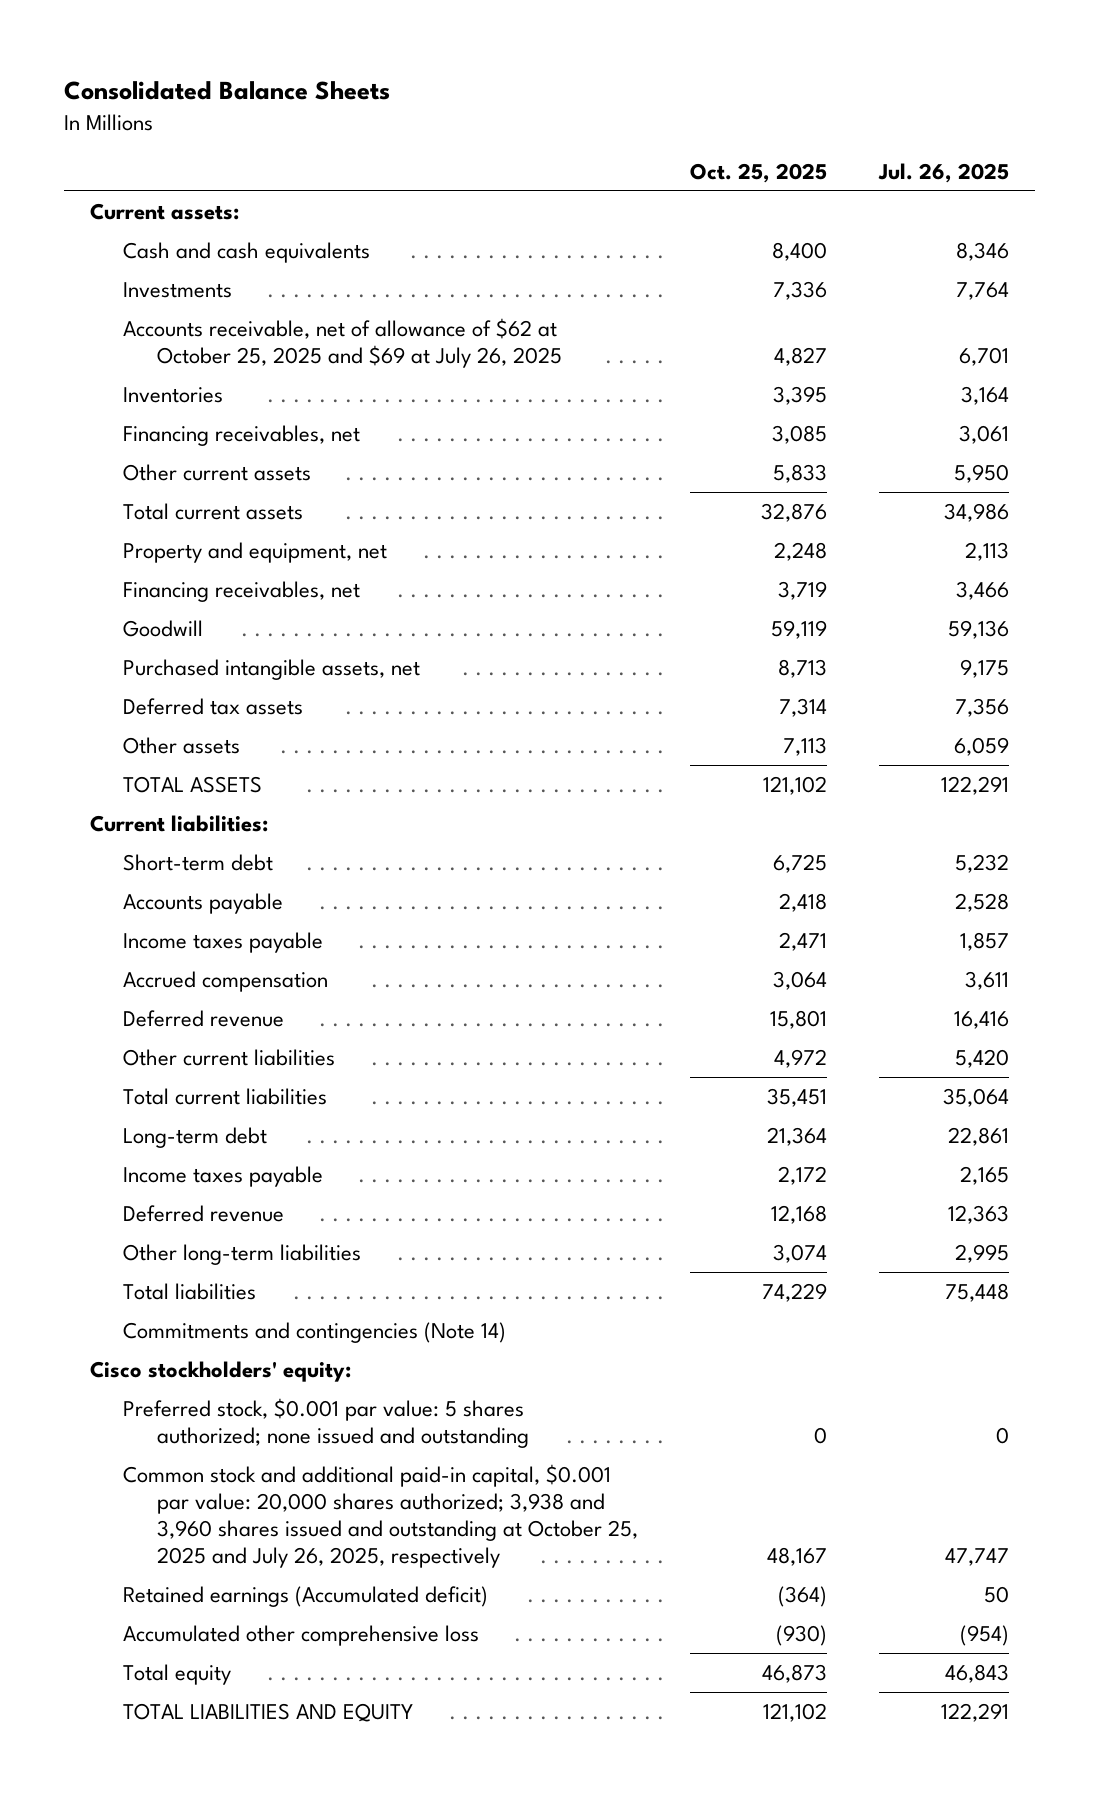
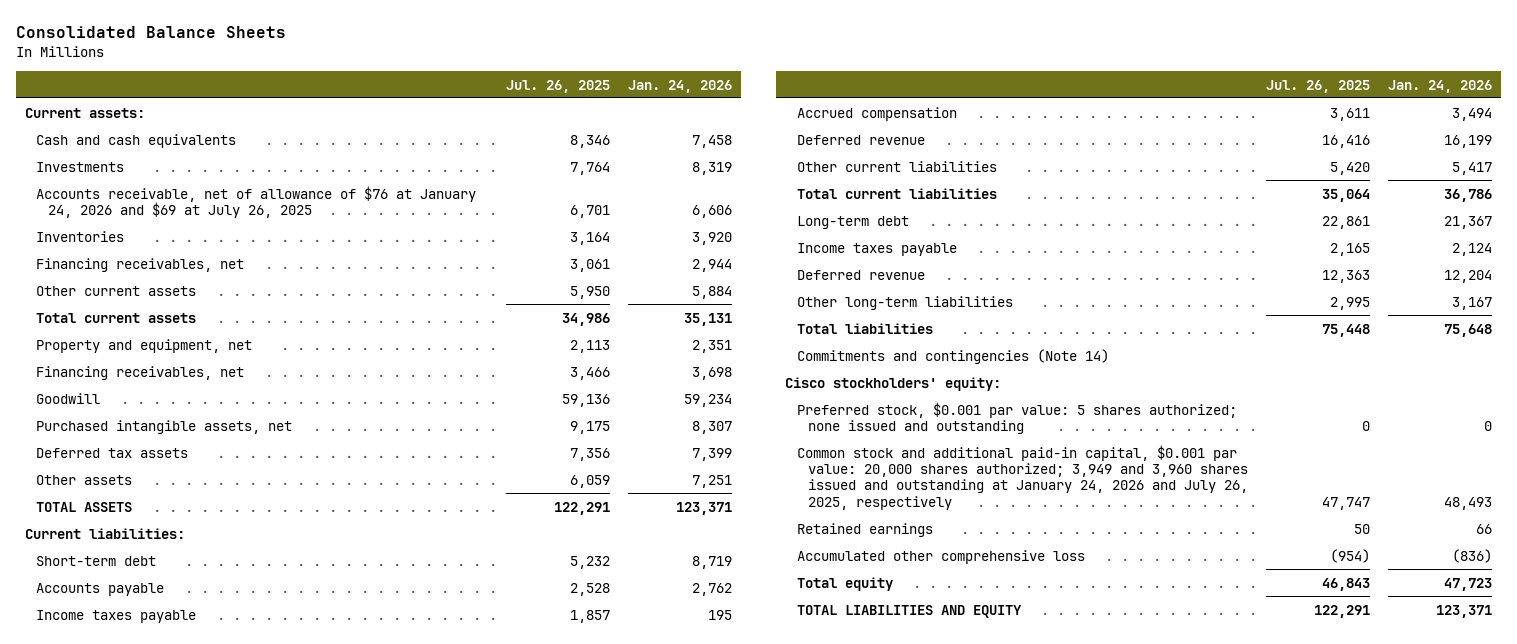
- | Oct. 25, 2025 | Jul. 26, 2025
+ | Jul. 26, 2025 | Jan. 24, 2026
- Accounts receivable, net of allowance of $62 at October 25, 2025 and $69 at July 26, 2025 | 4,827 | 6,701
+ Accounts receivable, net of allowance of $76 at January 24, 2026 and $69 at July 26, 2025 | 6,701 | 6,606
- Common stock and additional paid-in capital, $0.001 par value: 20,000 shares authorized; 3,938 and 3,960 shares issued and outstanding at October 25, 2025 and July 26, 2025, respectively | 48,167 | 47,747
- Retained earnings (Accumulated deficit) | (364) | 50
+ Common stock and additional paid-in capital, $0.001 par value: 20,000 shares authorized; 3,949 and 3,960 shares issued and outstanding at January 24, 2026 and July 26, 2025, respectively | 47,747 | 48,493
+ Retained earnings | 50 | 66

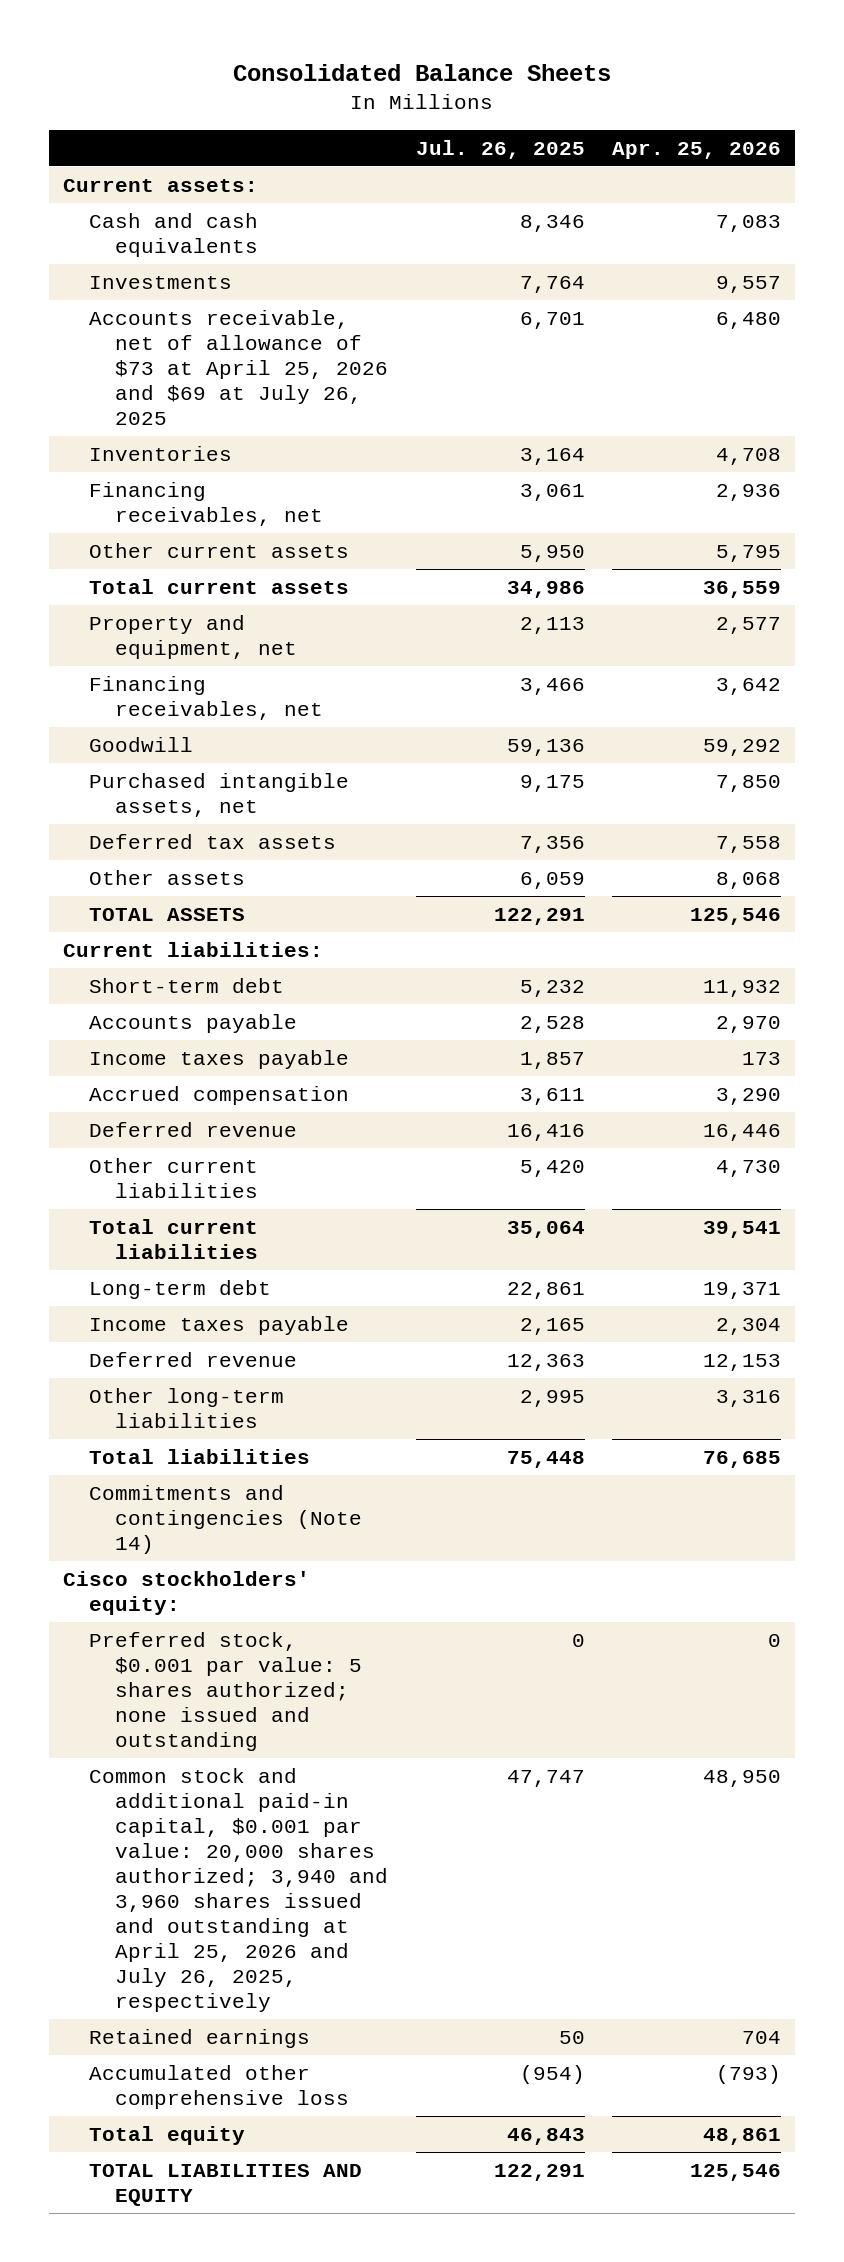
- | Jul. 26, 2025 | Jan. 24, 2026
+ | Jul. 26, 2025 | Apr. 25, 2026
- Accounts receivable, net of allowance of $76 at January 24, 2026 and $69 at July 26, 2025 | 6,701 | 6,606
+ Accounts receivable, net of allowance of $73 at April 25, 2026 and $69 at July 26, 2025 | 6,701 | 6,480
- Common stock and additional paid-in capital, $0.001 par value: 20,000 shares authorized; 3,949 and 3,960 shares issued and outstanding at January 24, 2026 and July 26, 2025, respectively | 47,747 | 48,493
+ Common stock and additional paid-in capital, $0.001 par value: 20,000 shares authorized; 3,940 and 3,960 shares issued and outstanding at April 25, 2026 and July 26, 2025, respectively | 47,747 | 48,950

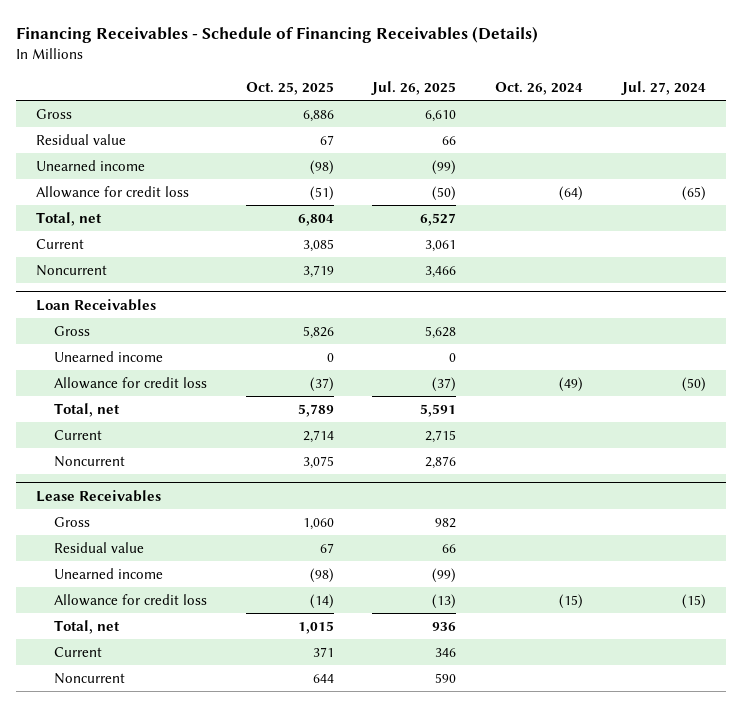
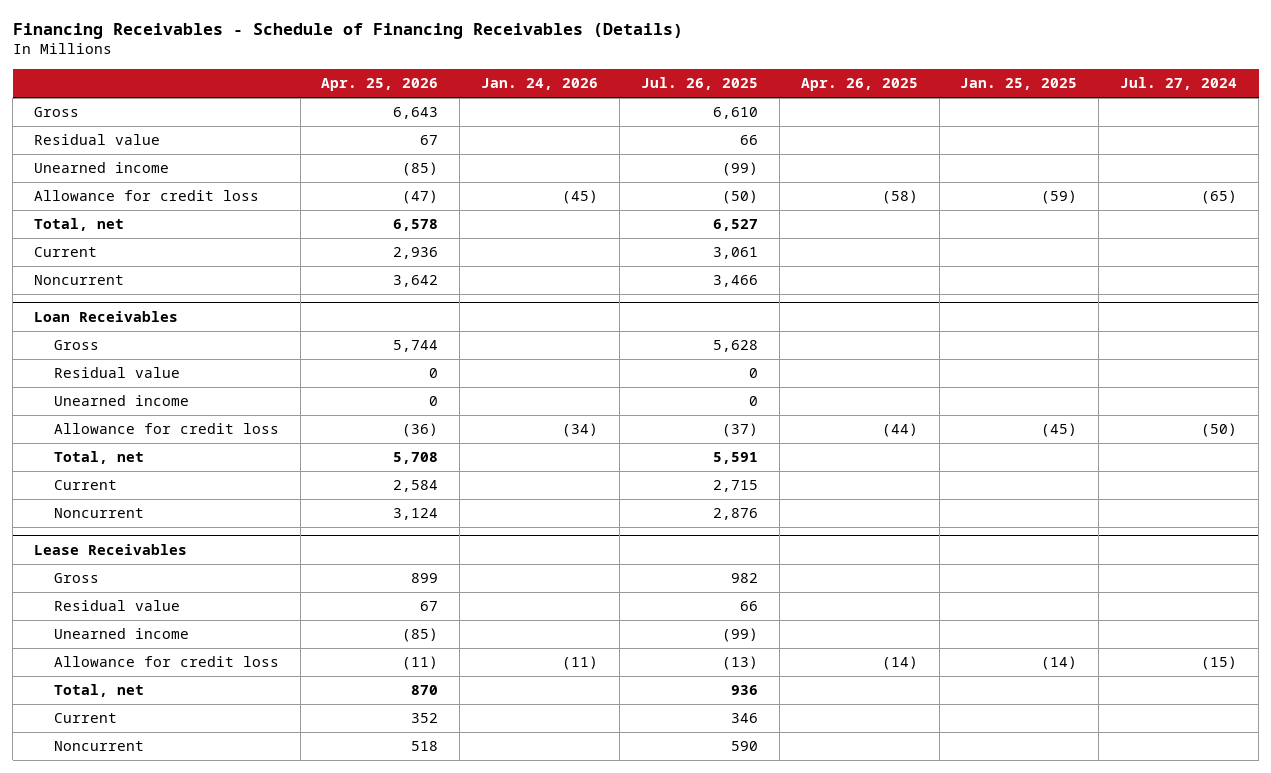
- | Oct. 25, 2025 | Jul. 26, 2025 | Oct. 26, 2024 | Jul. 27, 2024
+ | Apr. 25, 2026 | Jan. 24, 2026 | Jul. 26, 2025 | Apr. 26, 2025 | Jan. 25, 2025 | Jul. 27, 2024
@ Loan Receivables
+ Residual value | 0 | | 0 | | |

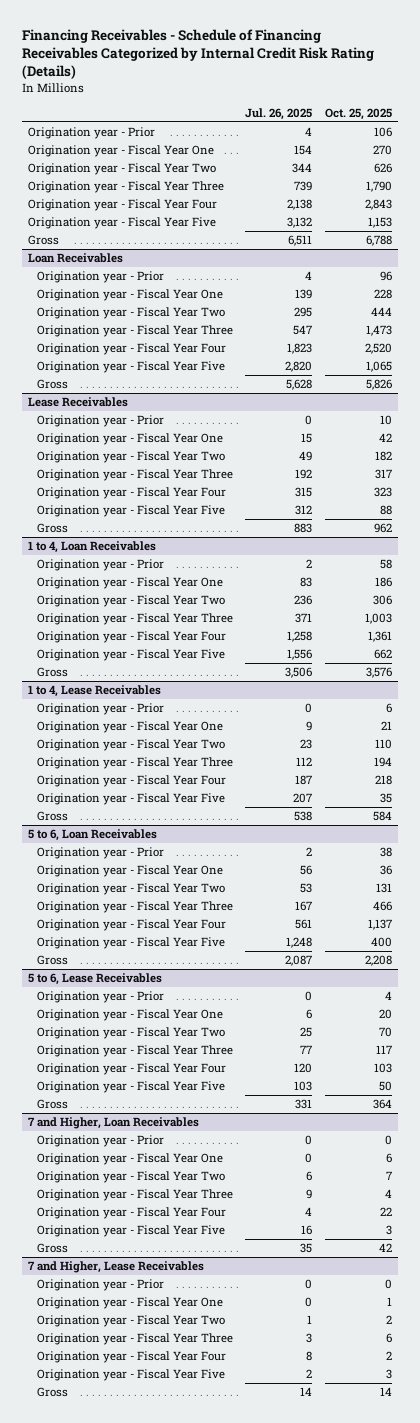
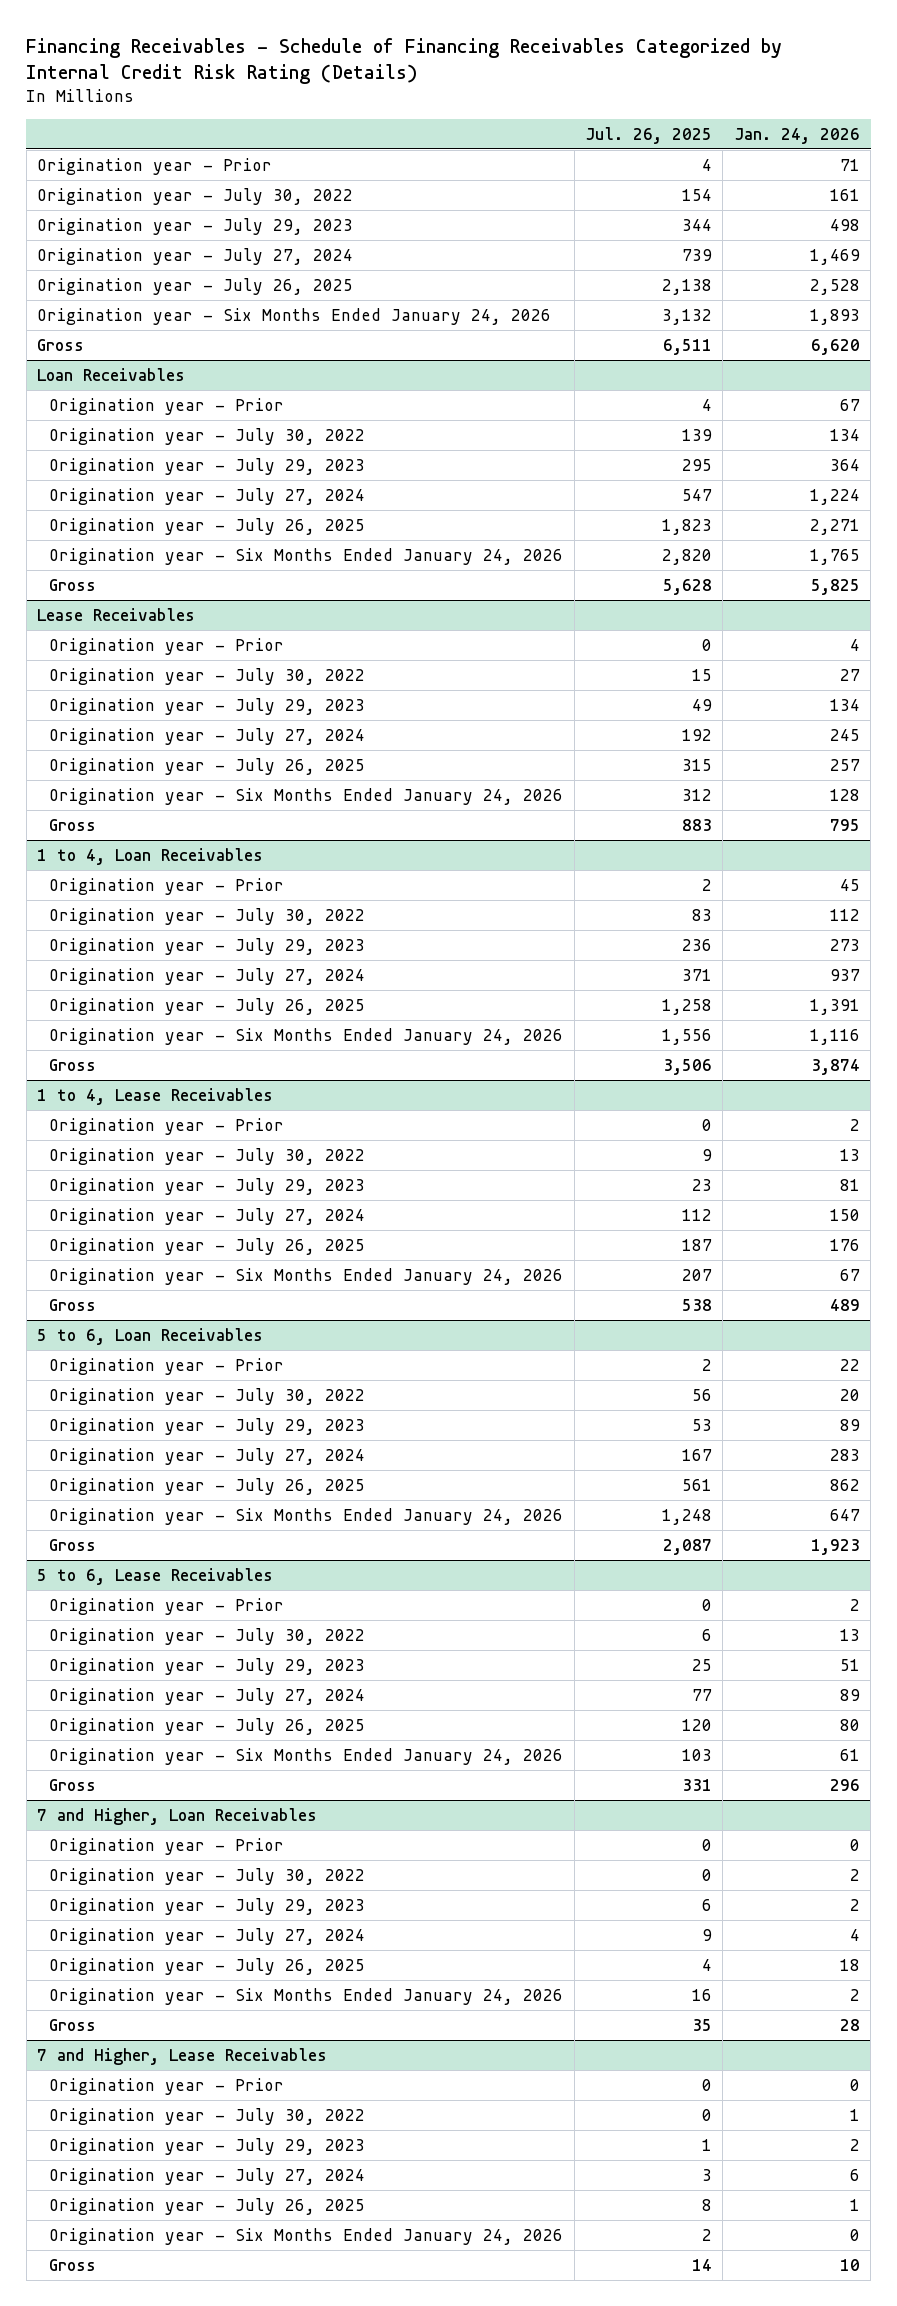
- | Jul. 26, 2025 | Oct. 25, 2025
+ | Jul. 26, 2025 | Jan. 24, 2026
- Origination year - Fiscal Year One | 154 | 270
- Origination year - Fiscal Year Two | 344 | 626
- Origination year - Fiscal Year Three | 739 | 1,790
- Origination year - Fiscal Year Four | 2,138 | 2,843
- Origination year - Fiscal Year Five | 3,132 | 1,153
+ Origination year - July 30, 2022 | 154 | 161
+ Origination year - July 29, 2023 | 344 | 498
+ Origination year - July 27, 2024 | 739 | 1,469
+ Origination year - July 26, 2025 | 2,138 | 2,528
+ Origination year - Six Months Ended January 24, 2026 | 3,132 | 1,893
@ Loan Receivables
- Origination year - Fiscal Year One | 139 | 228
- Origination year - Fiscal Year Two | 295 | 444
- Origination year - Fiscal Year Three | 547 | 1,473
- Origination year - Fiscal Year Four | 1,823 | 2,520
- Origination year - Fiscal Year Five | 2,820 | 1,065
+ Origination year - July 30, 2022 | 139 | 134
+ Origination year - July 29, 2023 | 295 | 364
+ Origination year - July 27, 2024 | 547 | 1,224
+ Origination year - July 26, 2025 | 1,823 | 2,271
+ Origination year - Six Months Ended January 24, 2026 | 2,820 | 1,765
@ Lease Receivables
- Origination year - Fiscal Year One | 15 | 42
- Origination year - Fiscal Year Two | 49 | 182
- Origination year - Fiscal Year Three | 192 | 317
- Origination year - Fiscal Year Four | 315 | 323
- Origination year - Fiscal Year Five | 312 | 88
+ Origination year - July 30, 2022 | 15 | 27
+ Origination year - July 29, 2023 | 49 | 134
+ Origination year - July 27, 2024 | 192 | 245
+ Origination year - July 26, 2025 | 315 | 257
+ Origination year - Six Months Ended January 24, 2026 | 312 | 128
@ 1 to 4, Loan Receivables
- Origination year - Fiscal Year One | 83 | 186
- Origination year - Fiscal Year Two | 236 | 306
- Origination year - Fiscal Year Three | 371 | 1,003
- Origination year - Fiscal Year Four | 1,258 | 1,361
- Origination year - Fiscal Year Five | 1,556 | 662
+ Origination year - July 30, 2022 | 83 | 112
+ Origination year - July 29, 2023 | 236 | 273
+ Origination year - July 27, 2024 | 371 | 937
+ Origination year - July 26, 2025 | 1,258 | 1,391
+ Origination year - Six Months Ended January 24, 2026 | 1,556 | 1,116
@ 1 to 4, Lease Receivables
- Origination year - Fiscal Year One | 9 | 21
- Origination year - Fiscal Year Two | 23 | 110
- Origination year - Fiscal Year Three | 112 | 194
- Origination year - Fiscal Year Four | 187 | 218
- Origination year - Fiscal Year Five | 207 | 35
+ Origination year - July 30, 2022 | 9 | 13
+ Origination year - July 29, 2023 | 23 | 81
+ Origination year - July 27, 2024 | 112 | 150
+ Origination year - July 26, 2025 | 187 | 176
+ Origination year - Six Months Ended January 24, 2026 | 207 | 67
@ 5 to 6, Loan Receivables
- Origination year - Fiscal Year One | 56 | 36
- Origination year - Fiscal Year Two | 53 | 131
- Origination year - Fiscal Year Three | 167 | 466
- Origination year - Fiscal Year Four | 561 | 1,137
- Origination year - Fiscal Year Five | 1,248 | 400
+ Origination year - July 30, 2022 | 56 | 20
+ Origination year - July 29, 2023 | 53 | 89
+ Origination year - July 27, 2024 | 167 | 283
+ Origination year - July 26, 2025 | 561 | 862
+ Origination year - Six Months Ended January 24, 2026 | 1,248 | 647
@ 5 to 6, Lease Receivables
- Origination year - Fiscal Year One | 6 | 20
- Origination year - Fiscal Year Two | 25 | 70
- Origination year - Fiscal Year Three | 77 | 117
- Origination year - Fiscal Year Four | 120 | 103
- Origination year - Fiscal Year Five | 103 | 50
+ Origination year - July 30, 2022 | 6 | 13
+ Origination year - July 29, 2023 | 25 | 51
+ Origination year - July 27, 2024 | 77 | 89
+ Origination year - July 26, 2025 | 120 | 80
+ Origination year - Six Months Ended January 24, 2026 | 103 | 61
@ 7 and Higher, Loan Receivables
- Origination year - Fiscal Year One | 0 | 6
- Origination year - Fiscal Year Two | 6 | 7
- Origination year - Fiscal Year Three | 9 | 4
- Origination year - Fiscal Year Four | 4 | 22
- Origination year - Fiscal Year Five | 16 | 3
+ Origination year - July 30, 2022 | 0 | 2
+ Origination year - July 29, 2023 | 6 | 2
+ Origination year - July 27, 2024 | 9 | 4
+ Origination year - July 26, 2025 | 4 | 18
+ Origination year - Six Months Ended January 24, 2026 | 16 | 2
@ 7 and Higher, Lease Receivables
- Origination year - Fiscal Year One | 0 | 1
- Origination year - Fiscal Year Two | 1 | 2
- Origination year - Fiscal Year Three | 3 | 6
- Origination year - Fiscal Year Four | 8 | 2
- Origination year - Fiscal Year Five | 2 | 3
+ Origination year - July 30, 2022 | 0 | 1
+ Origination year - July 29, 2023 | 1 | 2
+ Origination year - July 27, 2024 | 3 | 6
+ Origination year - July 26, 2025 | 8 | 1
+ Origination year - Six Months Ended January 24, 2026 | 2 | 0

